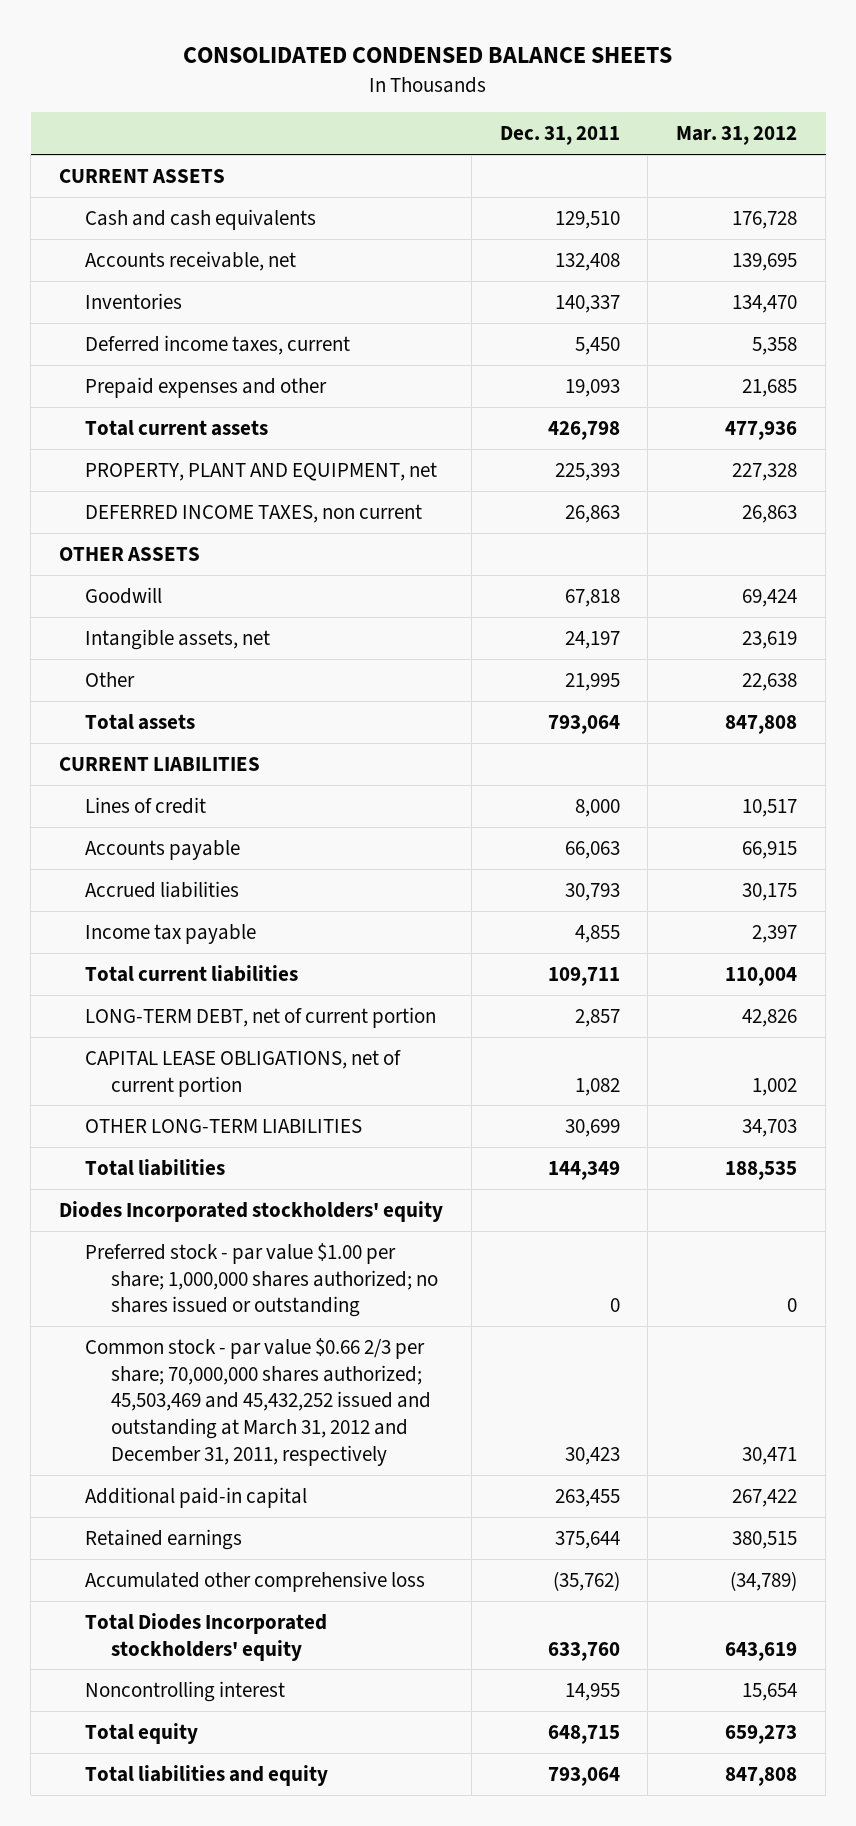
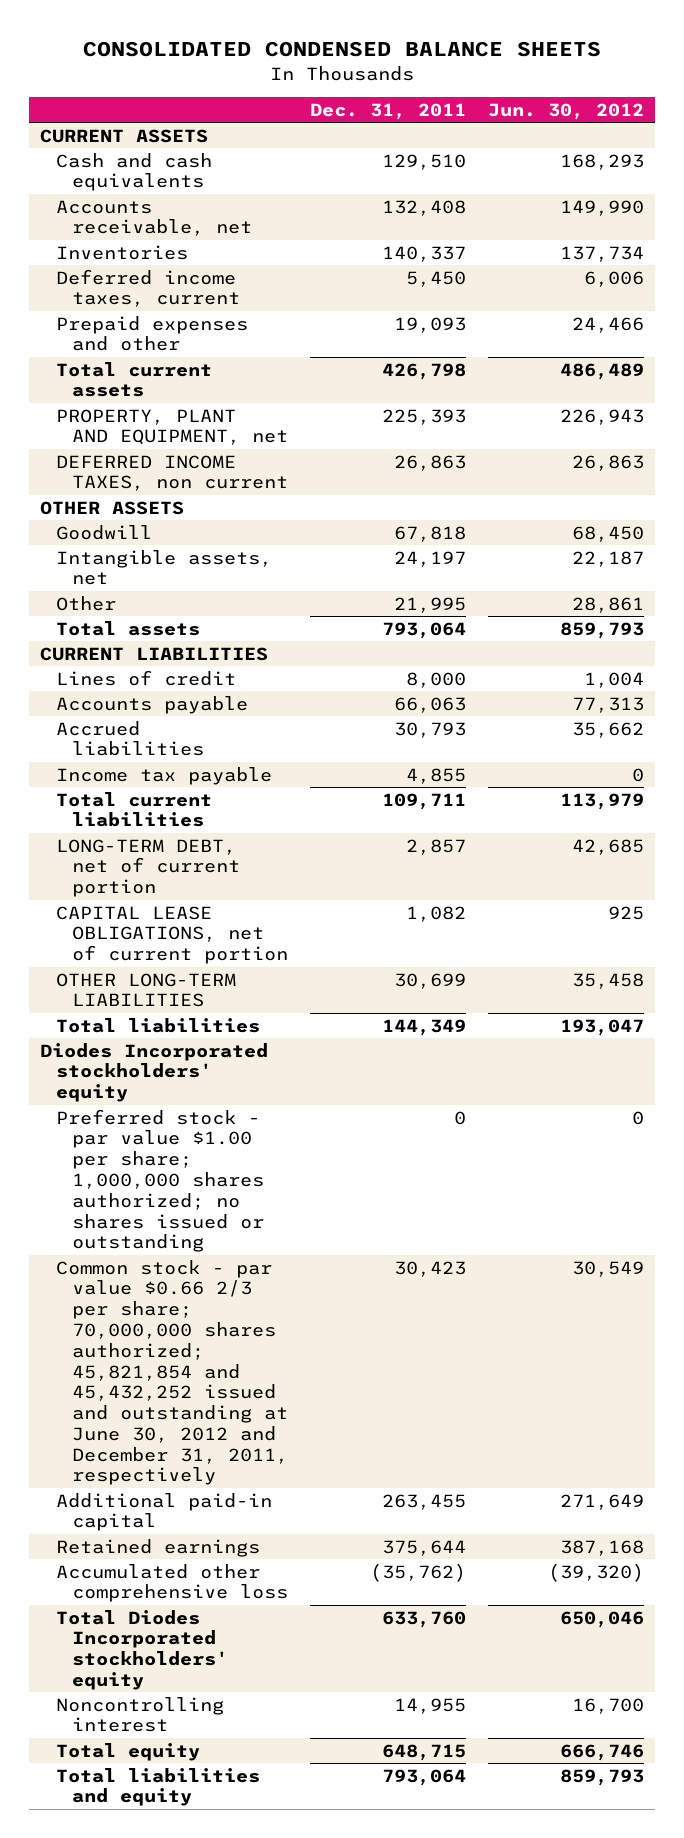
- | Dec. 31, 2011 | Mar. 31, 2012
+ | Dec. 31, 2011 | Jun. 30, 2012
- Common stock - par value $0.66 2/3 per share; 70,000,000 shares authorized; 45,503,469 and 45,432,252 issued and outstanding at March 31, 2012 and December 31, 2011, respectively | 30,423 | 30,471
+ Common stock - par value $0.66 2/3 per share; 70,000,000 shares authorized; 45,821,854 and 45,432,252 issued and outstanding at June 30, 2012 and December 31, 2011, respectively | 30,423 | 30,549

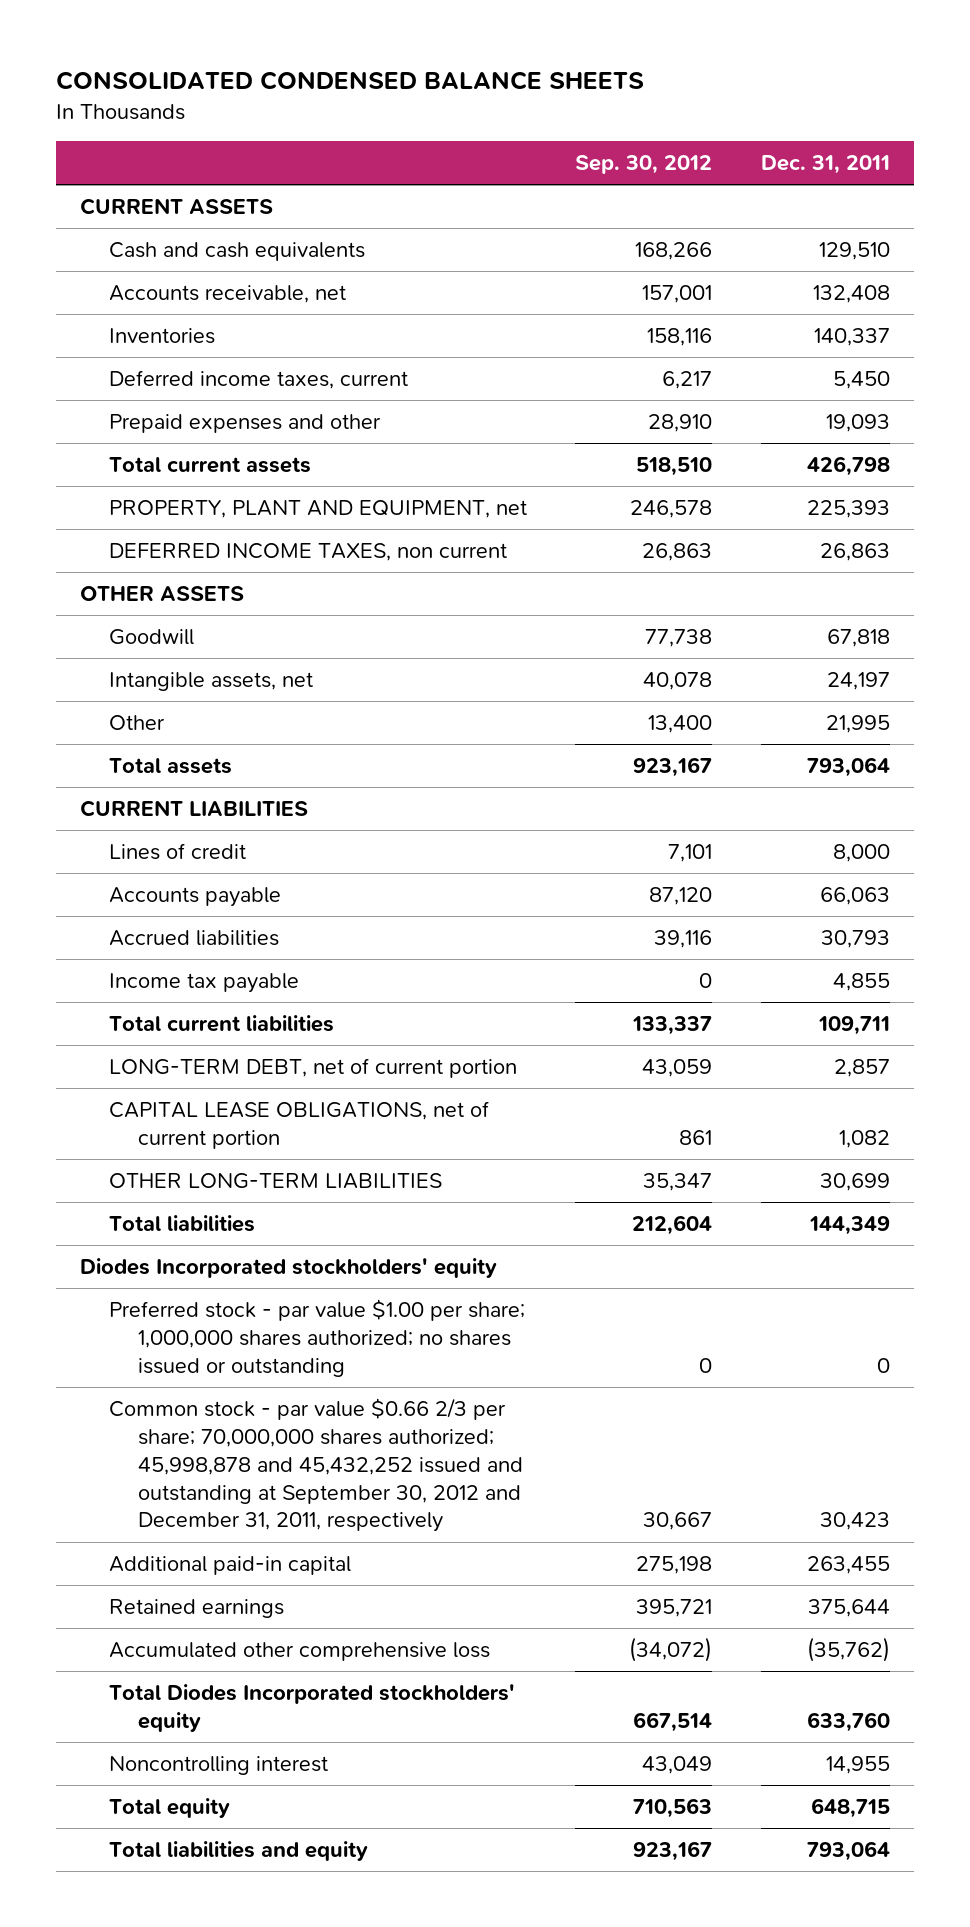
- | Dec. 31, 2011 | Jun. 30, 2012
+ | Sep. 30, 2012 | Dec. 31, 2011
- Common stock - par value $0.66 2/3 per share; 70,000,000 shares authorized; 45,821,854 and 45,432,252 issued and outstanding at June 30, 2012 and December 31, 2011, respectively | 30,423 | 30,549
+ Common stock - par value $0.66 2/3 per share; 70,000,000 shares authorized; 45,998,878 and 45,432,252 issued and outstanding at September 30, 2012 and December 31, 2011, respectively | 30,667 | 30,423

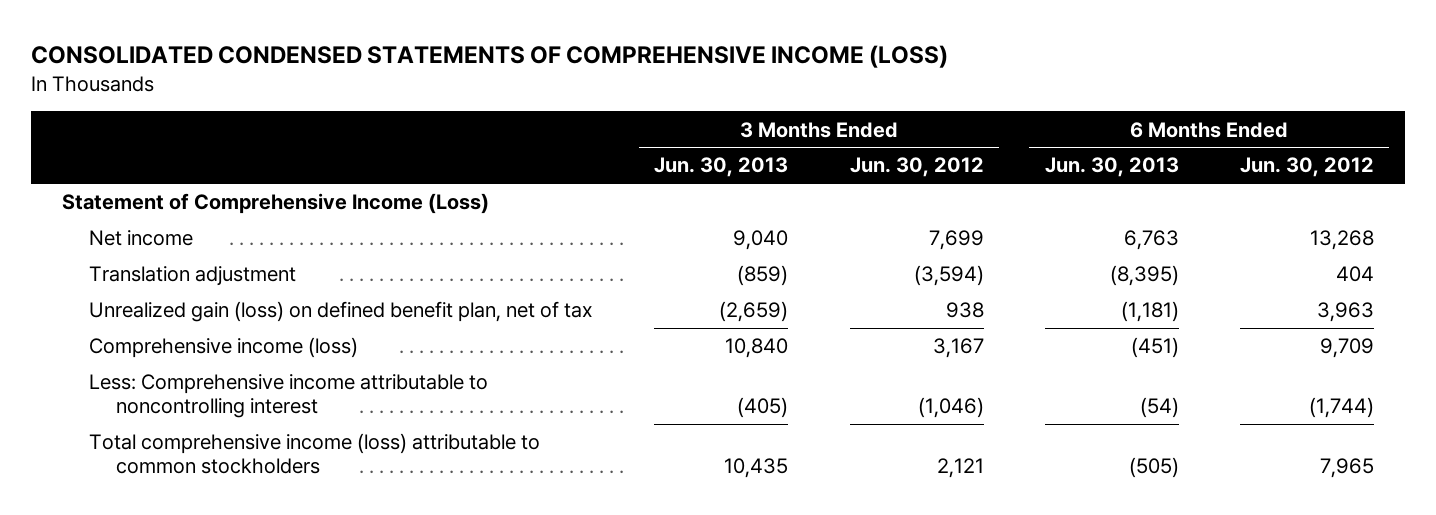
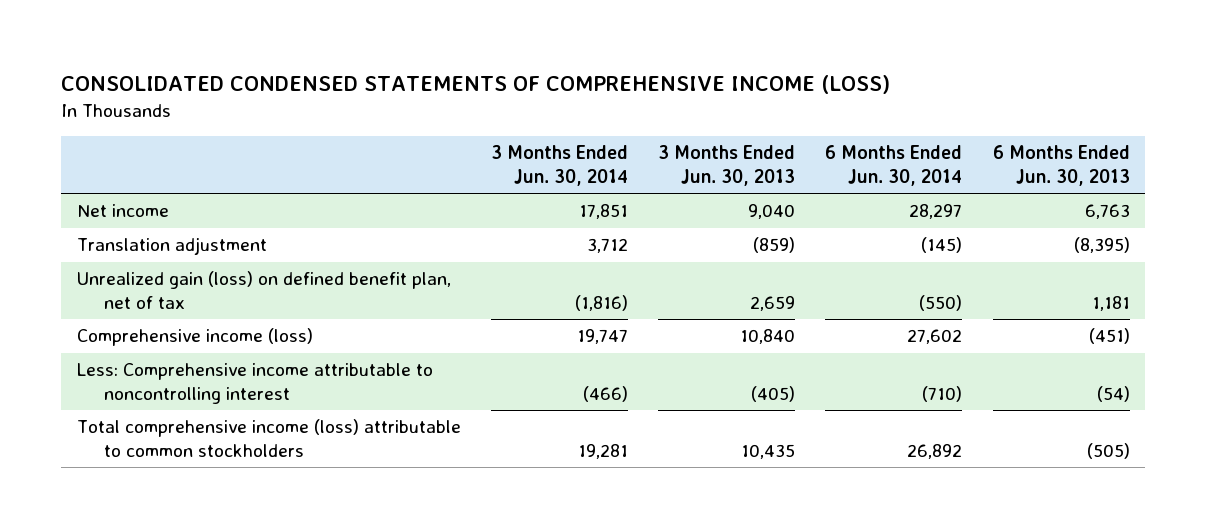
- | 3 Months Ended Jun. 30, 2013 | 3 Months Ended Jun. 30, 2012 | 6 Months Ended Jun. 30, 2013 | 6 Months Ended Jun. 30, 2012
+ | 3 Months Ended Jun. 30, 2014 | 3 Months Ended Jun. 30, 2013 | 6 Months Ended Jun. 30, 2014 | 6 Months Ended Jun. 30, 2013
- Statement of Comprehensive Income (Loss)
- Unrealized gain (loss) on defined benefit plan, net of tax | (2,659) | 938 | (1,181) | 3,963
+ Unrealized gain (loss) on defined benefit plan, net of tax | (1,816) | 2,659 | (550) | 1,181

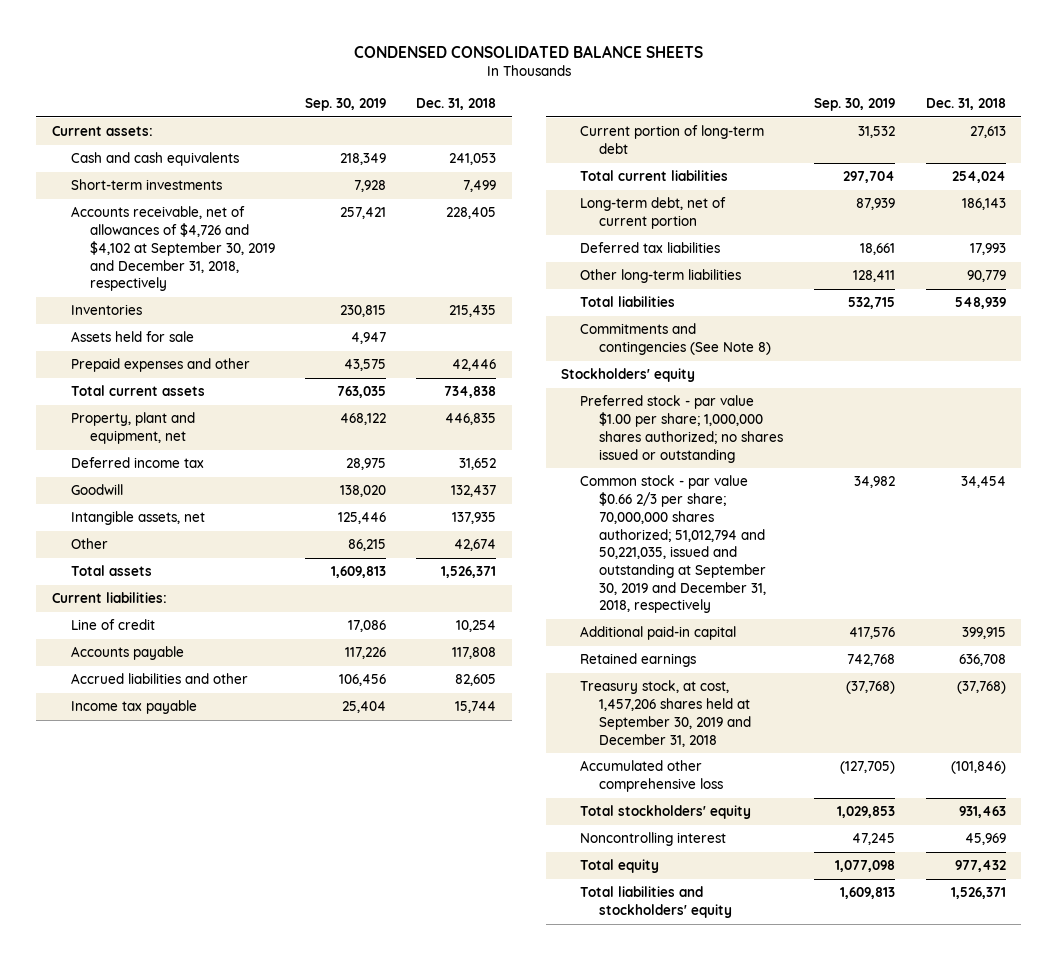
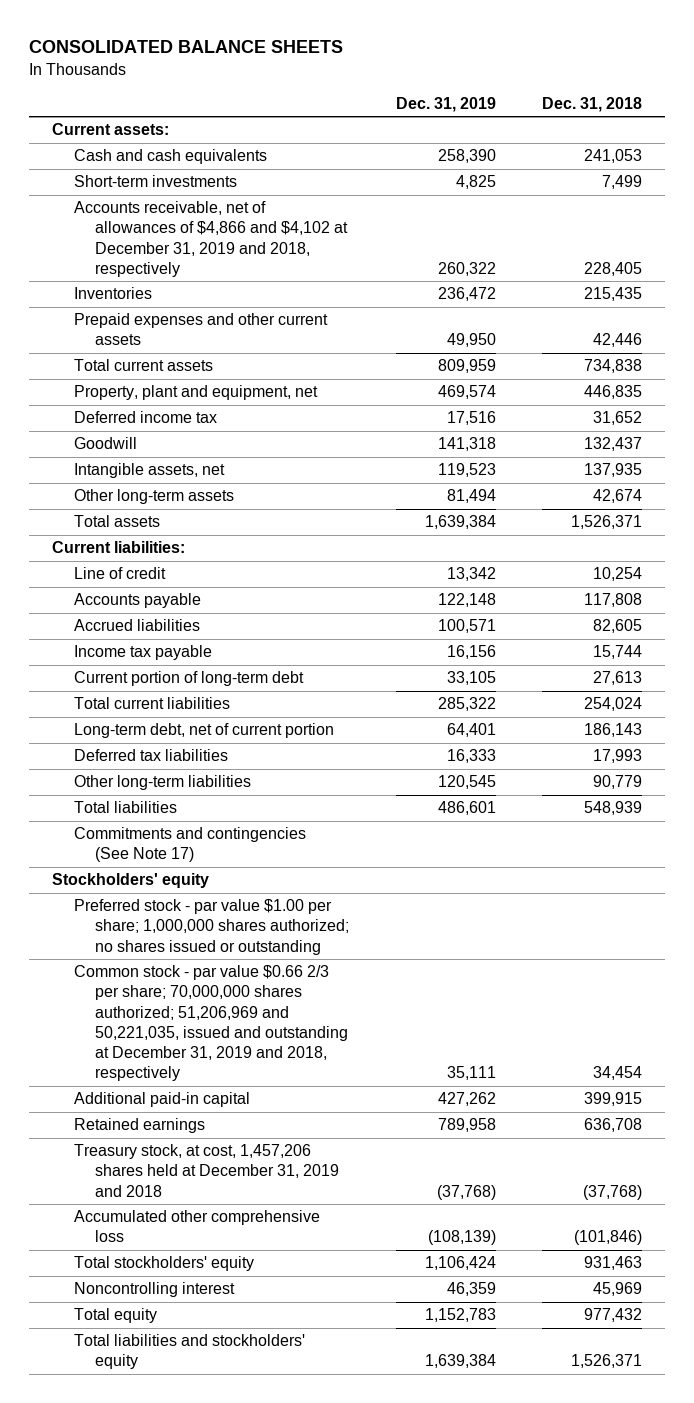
- CONDENSED CONSOLIDATED BALANCE SHEETS
+ CONSOLIDATED BALANCE SHEETS
- | Sep. 30, 2019 | Dec. 31, 2018
+ | Dec. 31, 2019 | Dec. 31, 2018
- Accounts receivable, net of allowances of $4,726 and $4,102 at September 30, 2019 and December 31, 2018, respectively | 257,421 | 228,405
+ Accounts receivable, net of allowances of $4,866 and $4,102 at December 31, 2019 and 2018, respectively | 260,322 | 228,405
- Assets held for sale | 4,947 |
- Prepaid expenses and other | 43,575 | 42,446
+ Prepaid expenses and other current assets | 49,950 | 42,446
- Other | 86,215 | 42,674
+ Other long-term assets | 81,494 | 42,674
- Accrued liabilities and other | 106,456 | 82,605
+ Accrued liabilities | 100,571 | 82,605
- Commitments and contingencies (See Note 8)
+ Commitments and contingencies (See Note 17)
- Common stock - par value $0.66 2/3 per share; 70,000,000 shares authorized; 51,012,794 and 50,221,035, issued and outstanding at September 30, 2019 and December 31, 2018, respectively | 34,982 | 34,454
+ Common stock - par value $0.66 2/3 per share; 70,000,000 shares authorized; 51,206,969 and 50,221,035, issued and outstanding at December 31, 2019 and 2018, respectively | 35,111 | 34,454
- Treasury stock, at cost, 1,457,206 shares held at September 30, 2019 and December 31, 2018 | (37,768) | (37,768)
+ Treasury stock, at cost, 1,457,206 shares held at December 31, 2019 and 2018 | (37,768) | (37,768)

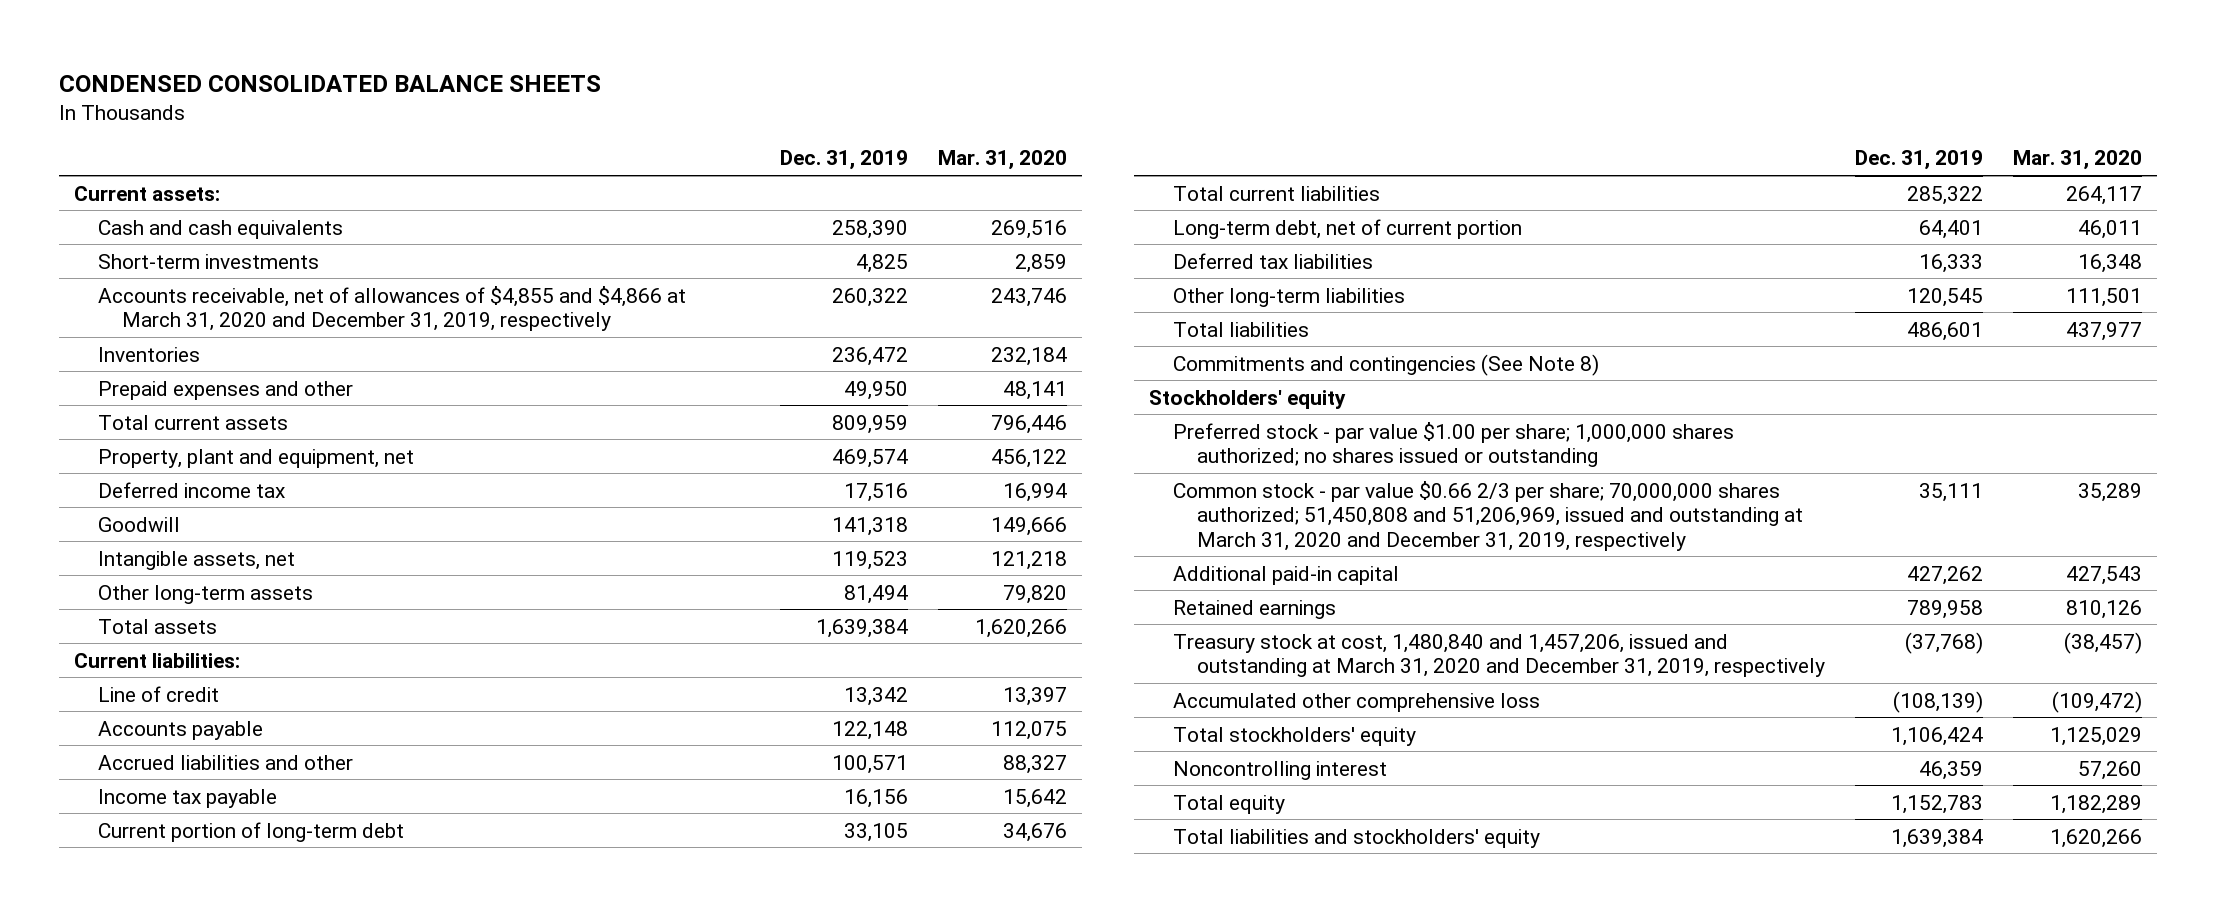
- CONSOLIDATED BALANCE SHEETS
+ CONDENSED CONSOLIDATED BALANCE SHEETS
- | Dec. 31, 2019 | Dec. 31, 2018
+ | Dec. 31, 2019 | Mar. 31, 2020
- Accounts receivable, net of allowances of $4,866 and $4,102 at December 31, 2019 and 2018, respectively | 260,322 | 228,405
+ Accounts receivable, net of allowances of $4,855 and $4,866 at March 31, 2020 and December 31, 2019, respectively | 260,322 | 243,746
- Prepaid expenses and other current assets | 49,950 | 42,446
+ Prepaid expenses and other | 49,950 | 48,141
- Accrued liabilities | 100,571 | 82,605
+ Accrued liabilities and other | 100,571 | 88,327
- Commitments and contingencies (See Note 17)
+ Commitments and contingencies (See Note 8)
- Common stock - par value $0.66 2/3 per share; 70,000,000 shares authorized; 51,206,969 and 50,221,035, issued and outstanding at December 31, 2019 and 2018, respectively | 35,111 | 34,454
+ Common stock - par value $0.66 2/3 per share; 70,000,000 shares authorized; 51,450,808 and 51,206,969, issued and outstanding at March 31, 2020 and December 31, 2019, respectively | 35,111 | 35,289
- Treasury stock, at cost, 1,457,206 shares held at December 31, 2019 and 2018 | (37,768) | (37,768)
+ Treasury stock at cost, 1,480,840 and 1,457,206, issued and outstanding at March 31, 2020 and December 31, 2019, respectively | (37,768) | (38,457)

